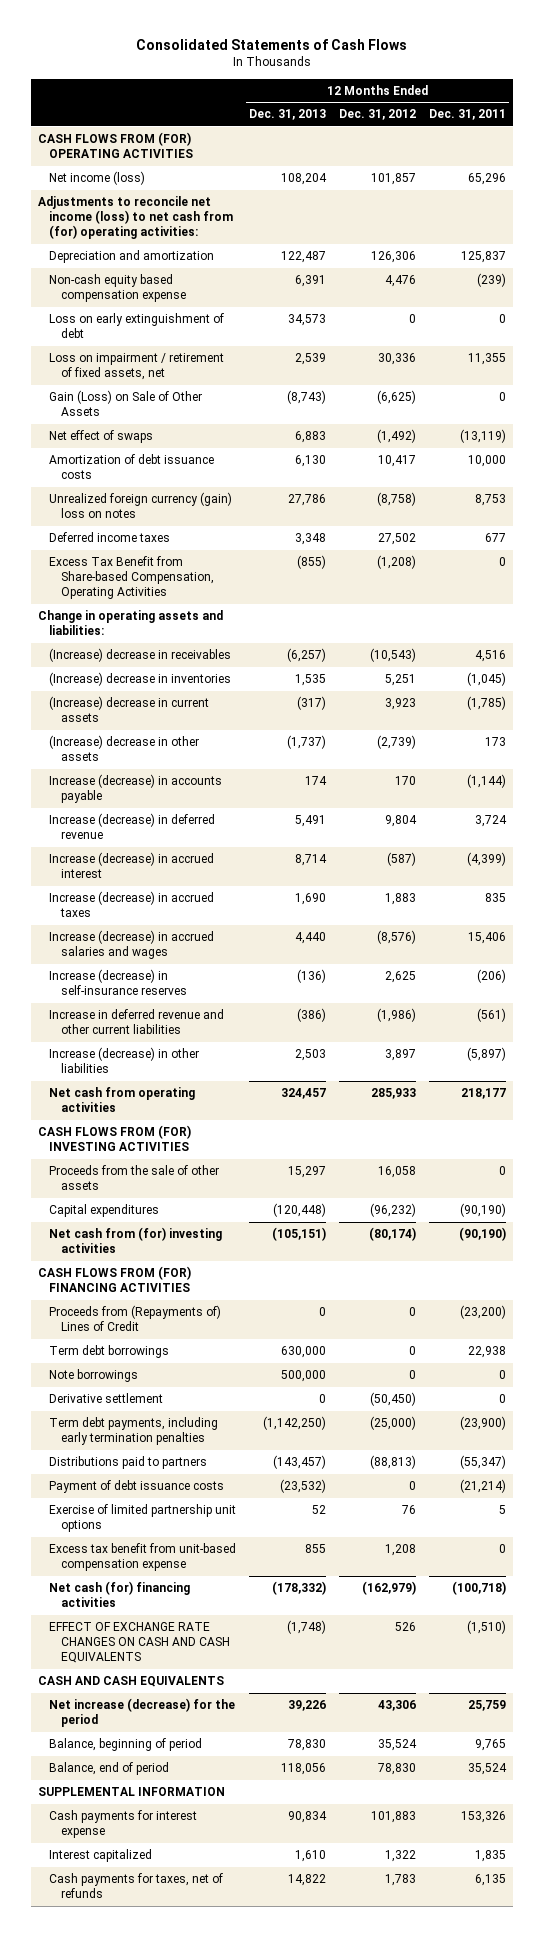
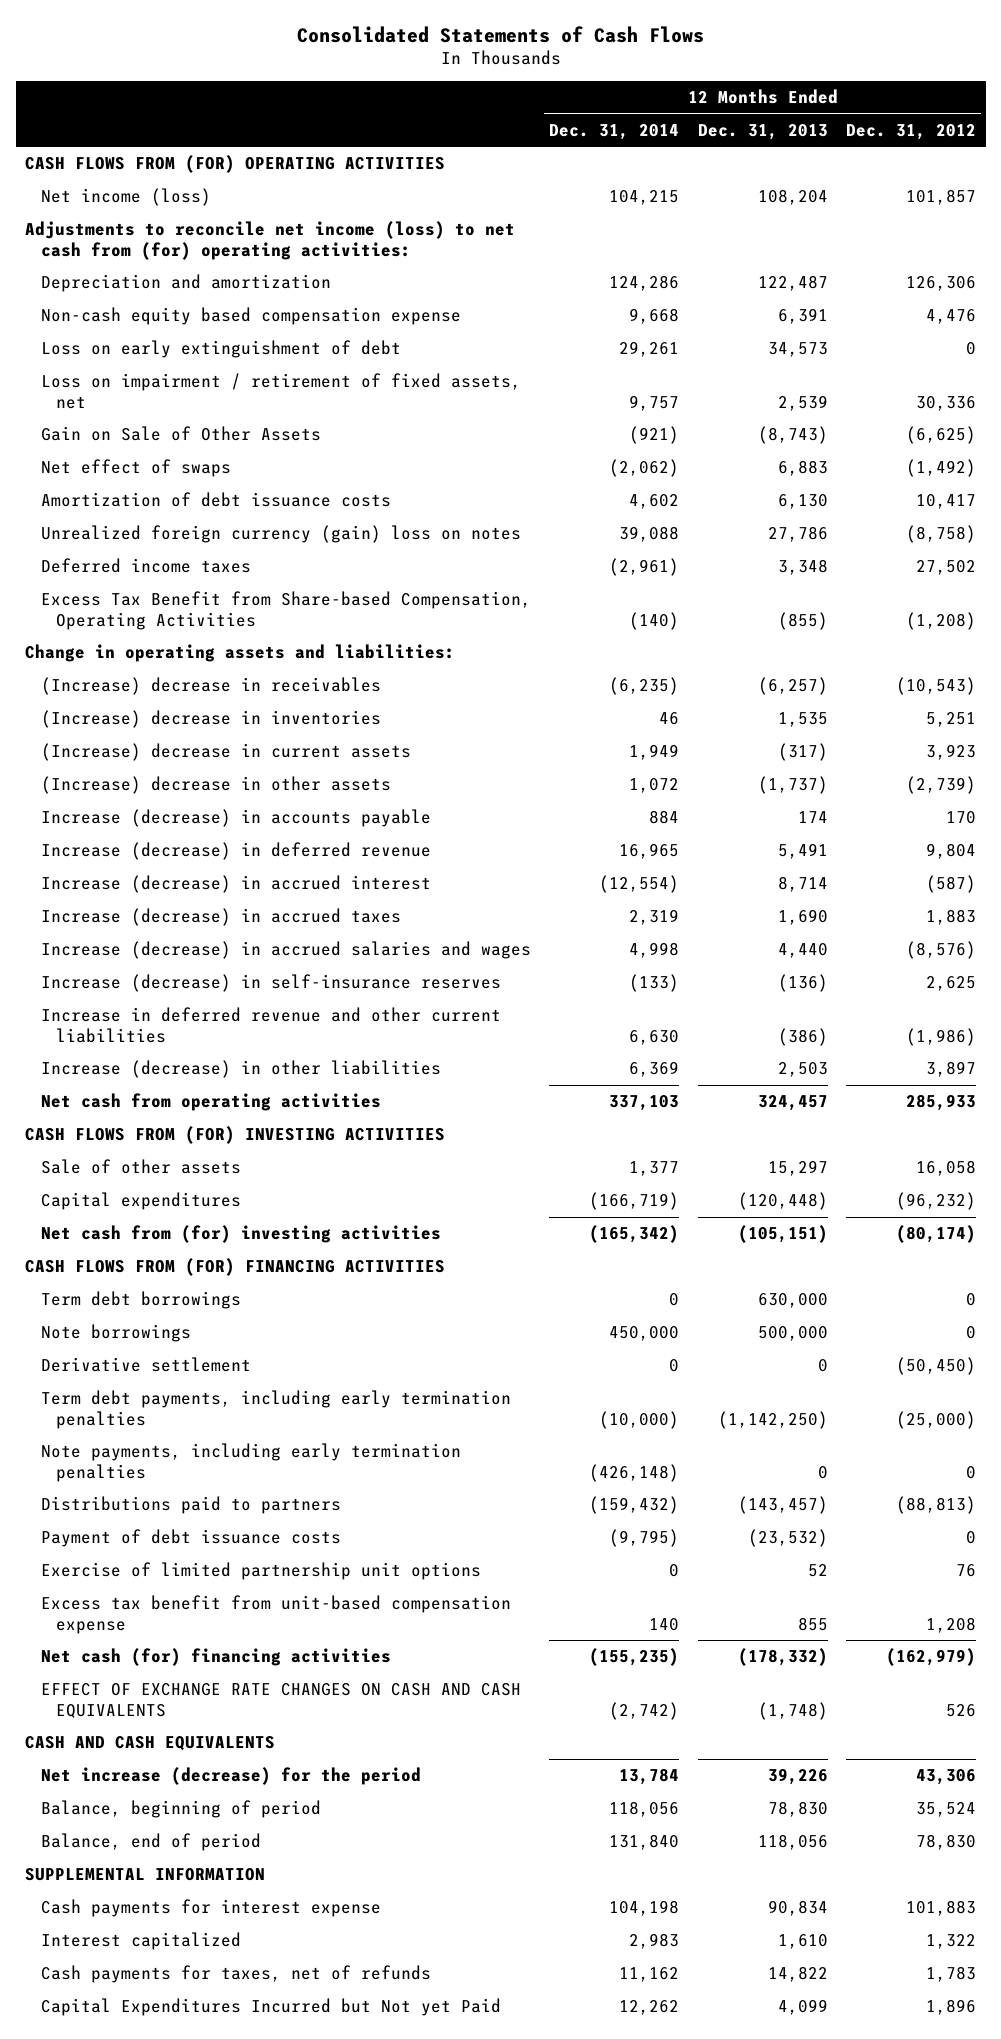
- | 12 Months Ended Dec. 31, 2013 | 12 Months Ended Dec. 31, 2012 | 12 Months Ended Dec. 31, 2011
+ | 12 Months Ended Dec. 31, 2014 | 12 Months Ended Dec. 31, 2013 | 12 Months Ended Dec. 31, 2012
- Gain (Loss) on Sale of Other Assets | (8,743) | (6,625) | 0
+ Gain on Sale of Other Assets | (921) | (8,743) | (6,625)
- Proceeds from the sale of other assets | 15,297 | 16,058 | 0
+ Sale of other assets | 1,377 | 15,297 | 16,058
- Proceeds from (Repayments of) Lines of Credit | 0 | 0 | (23,200)
+ Note payments, including early termination penalties | (426,148) | 0 | 0
+ Capital Expenditures Incurred but Not yet Paid | 12,262 | 4,099 | 1,896

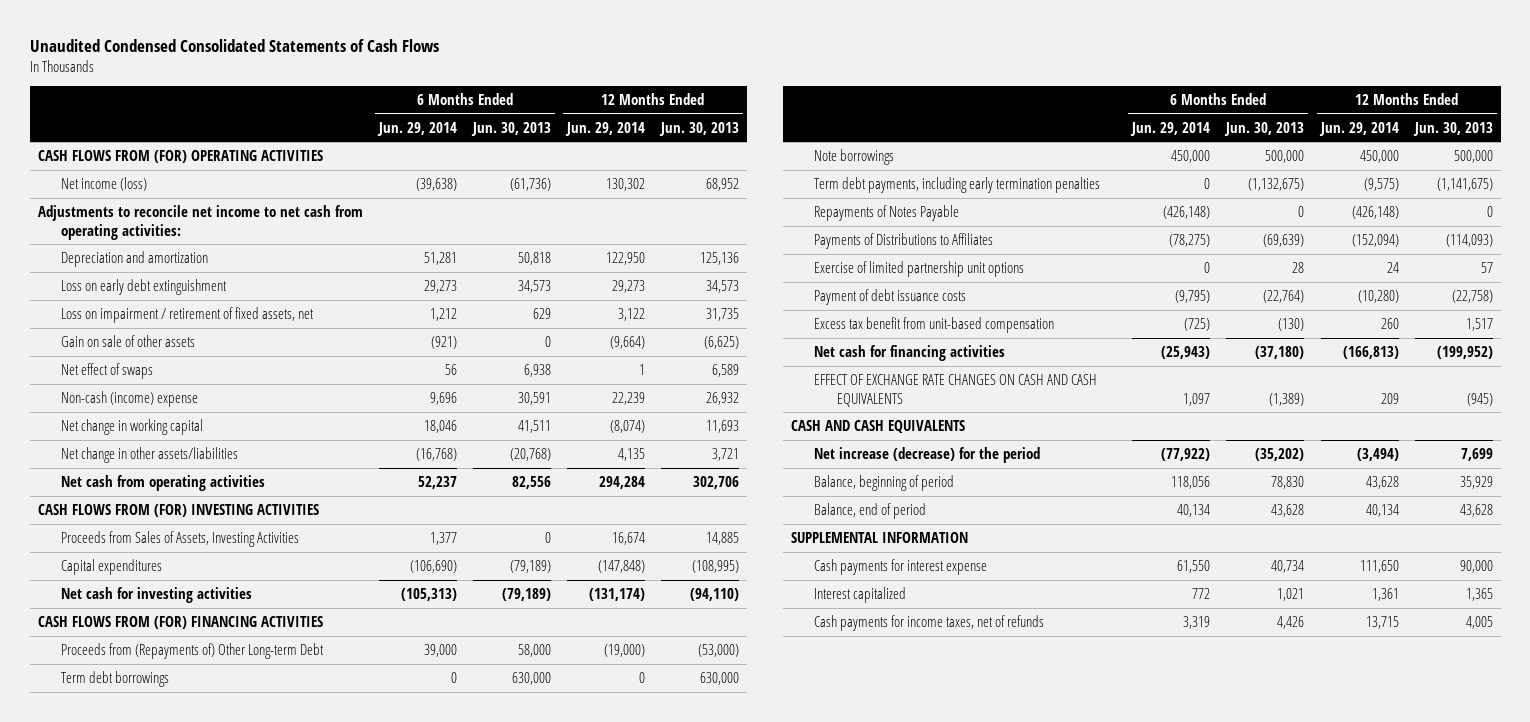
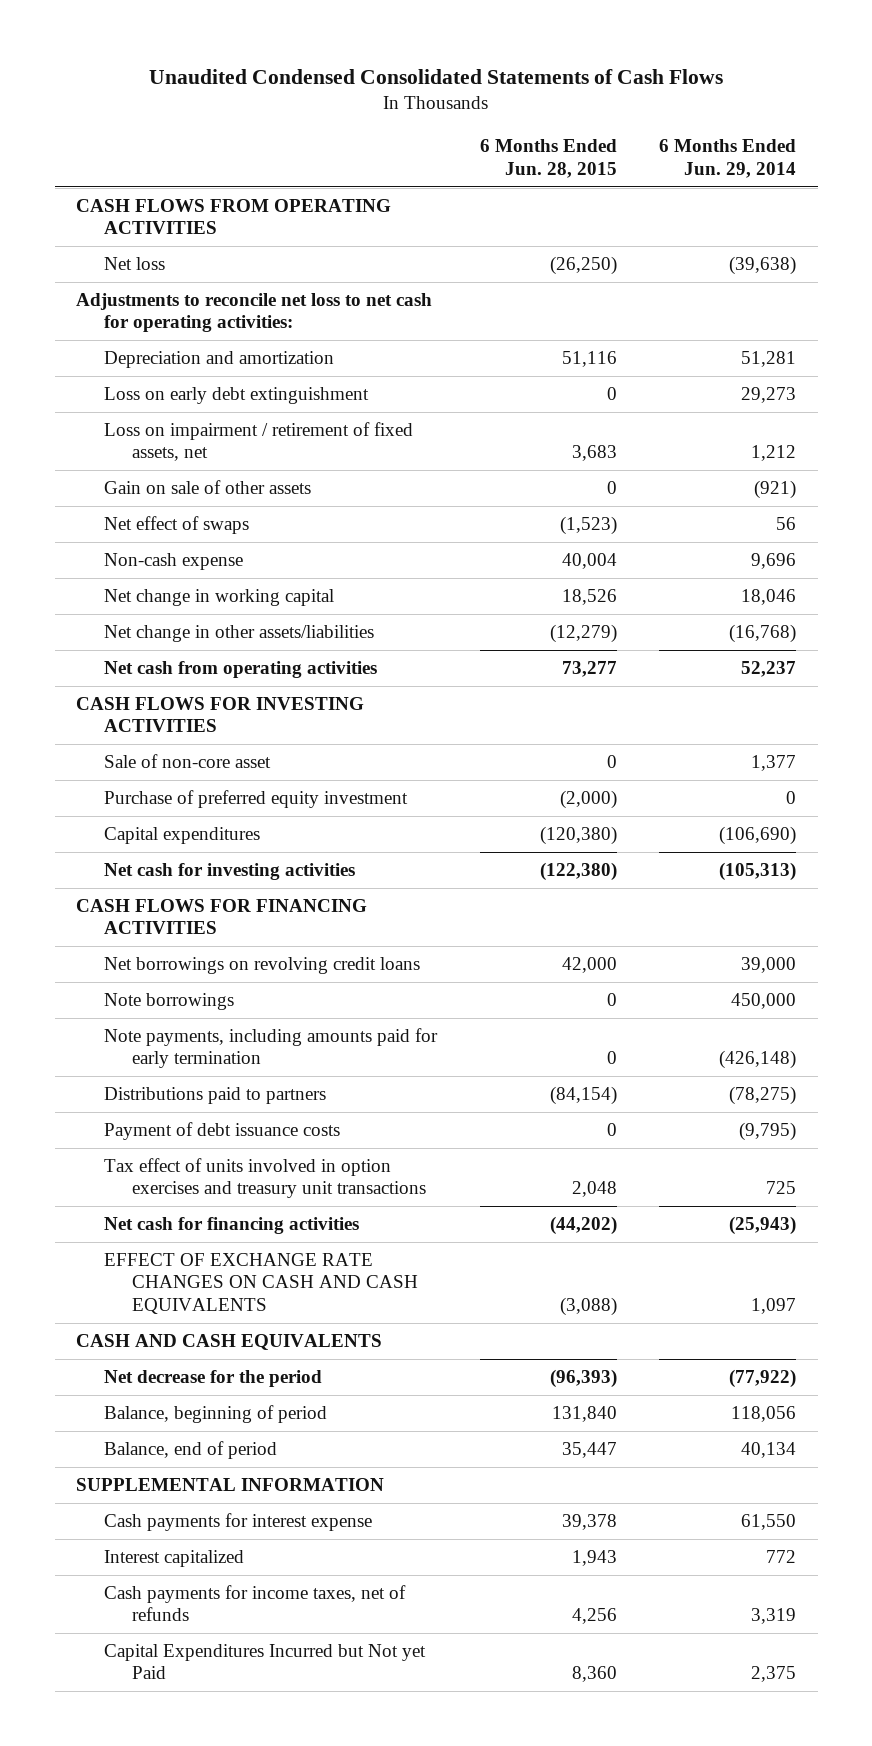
- | 6 Months Ended Jun. 29, 2014 | 6 Months Ended Jun. 30, 2013 | 12 Months Ended Jun. 29, 2014 | 12 Months Ended Jun. 30, 2013
+ | 6 Months Ended Jun. 28, 2015 | 6 Months Ended Jun. 29, 2014
- CASH FLOWS FROM (FOR) OPERATING ACTIVITIES
- Net income (loss) | (39,638) | (61,736) | 130,302 | 68,952
- Adjustments to reconcile net income to net cash from operating activities:
+ CASH FLOWS FROM OPERATING ACTIVITIES
+ Net loss | (26,250) | (39,638)
+ Adjustments to reconcile net loss to net cash for operating activities:
- Non-cash (income) expense | 9,696 | 30,591 | 22,239 | 26,932
+ Non-cash expense | 40,004 | 9,696
- CASH FLOWS FROM (FOR) INVESTING ACTIVITIES
- Proceeds from Sales of Assets, Investing Activities | 1,377 | 0 | 16,674 | 14,885
+ CASH FLOWS FOR INVESTING ACTIVITIES
+ Sale of non-core asset | 0 | 1,377
+ Purchase of preferred equity investment | (2,000) | 0
- CASH FLOWS FROM (FOR) FINANCING ACTIVITIES
- Proceeds from (Repayments of) Other Long-term Debt | 39,000 | 58,000 | (19,000) | (53,000)
- Term debt borrowings | 0 | 630,000 | 0 | 630,000
+ CASH FLOWS FOR FINANCING ACTIVITIES
+ Net borrowings on revolving credit loans | 42,000 | 39,000
- Term debt payments, including early termination penalties | 0 | (1,132,675) | (9,575) | (1,141,675)
- Repayments of Notes Payable | (426,148) | 0 | (426,148) | 0
- Payments of Distributions to Affiliates | (78,275) | (69,639) | (152,094) | (114,093)
- Exercise of limited partnership unit options | 0 | 28 | 24 | 57
+ Note payments, including amounts paid for early termination | 0 | (426,148)
+ Distributions paid to partners | (84,154) | (78,275)
- Excess tax benefit from unit-based compensation | (725) | (130) | 260 | 1,517
+ Tax effect of units involved in option exercises and treasury unit transactions | 2,048 | 725
- Net increase (decrease) for the period | (77,922) | (35,202) | (3,494) | 7,699
+ Net decrease for the period | (96,393) | (77,922)
+ Capital Expenditures Incurred but Not yet Paid | 8,360 | 2,375

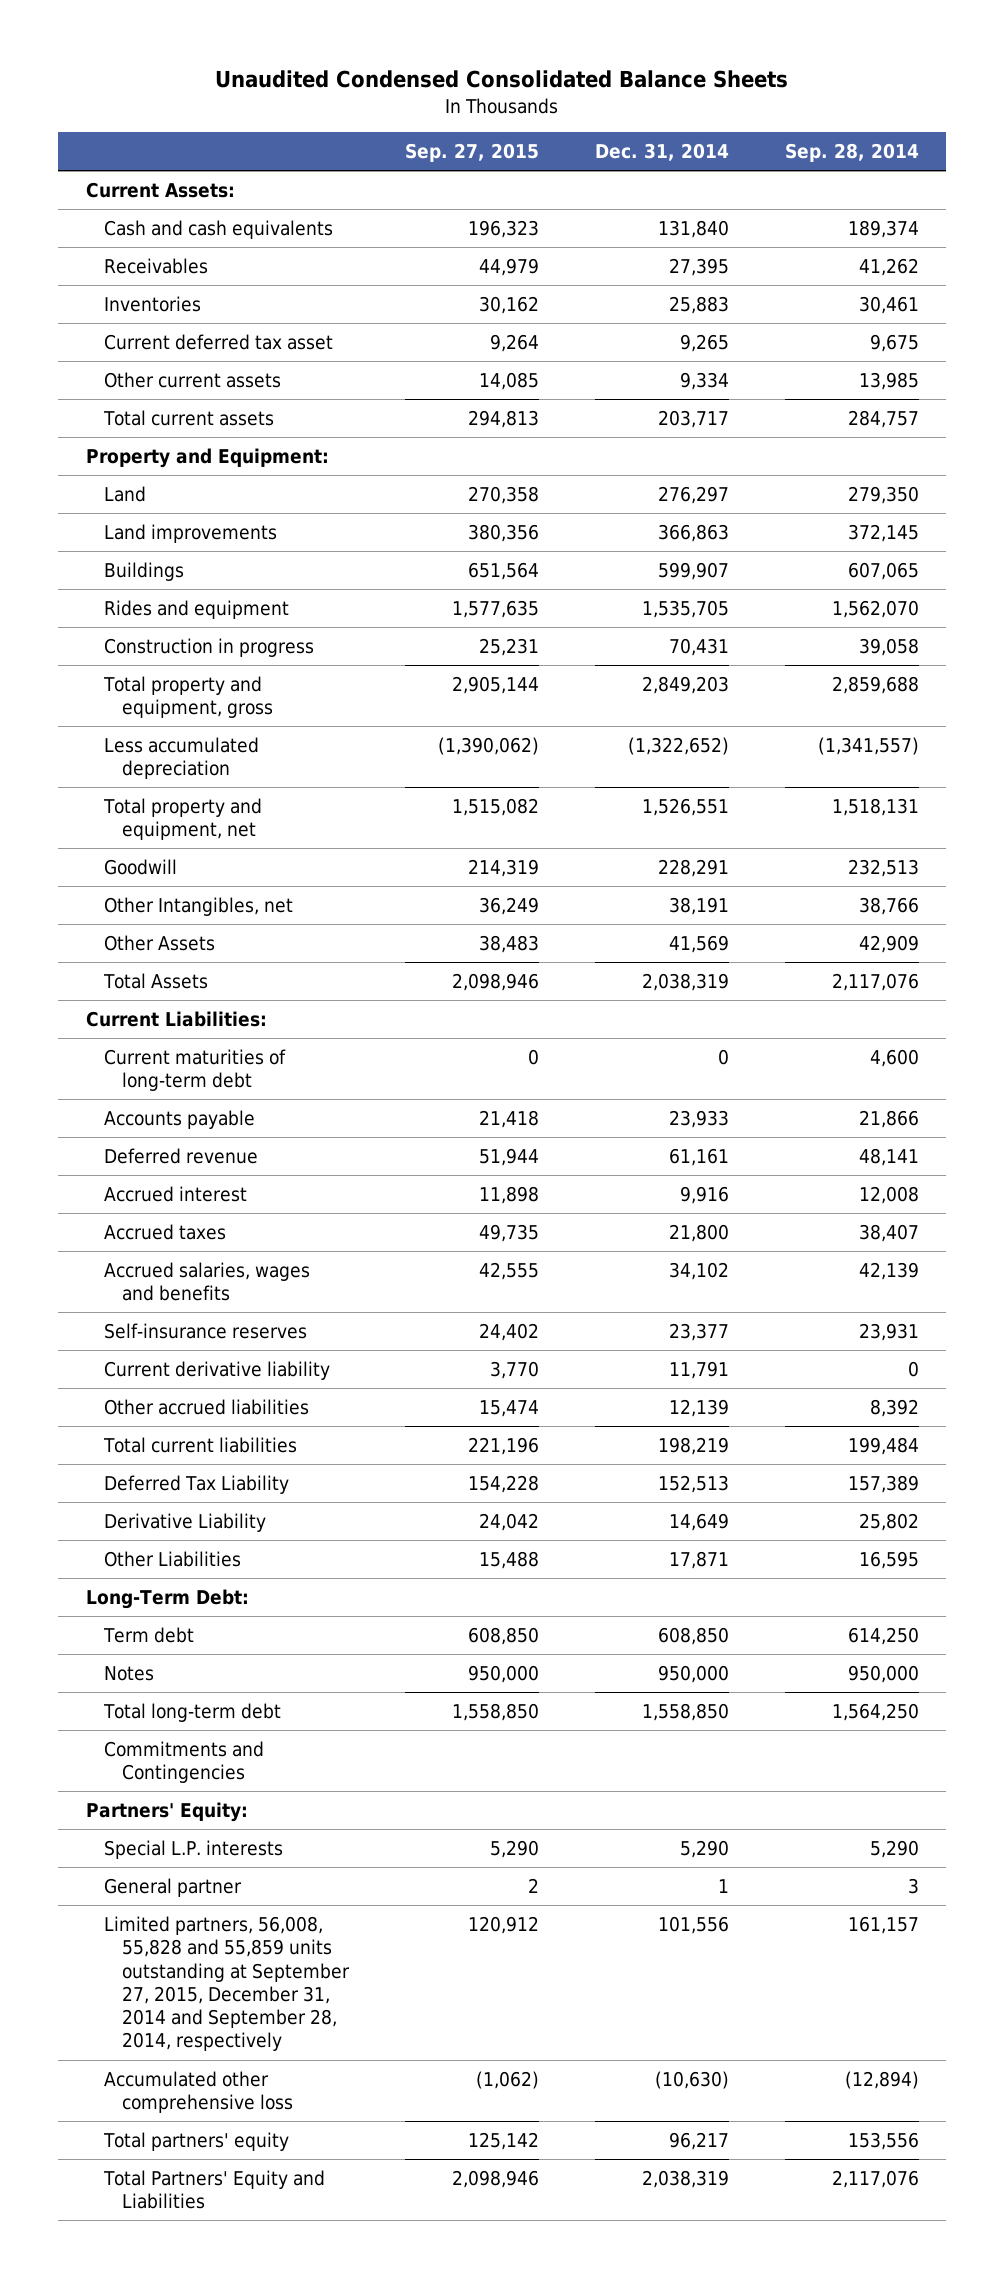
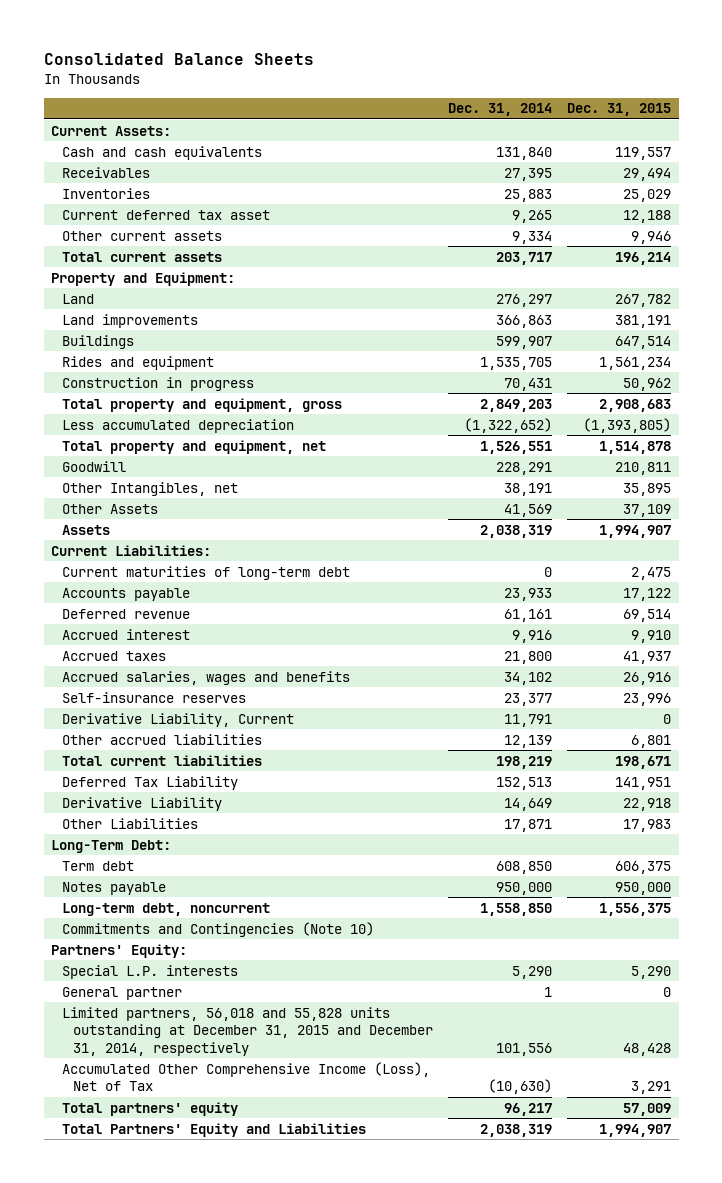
- Unaudited Condensed Consolidated Balance Sheets
+ Consolidated Balance Sheets
- | Sep. 27, 2015 | Dec. 31, 2014 | Sep. 28, 2014
+ | Dec. 31, 2014 | Dec. 31, 2015
- Total Assets | 2,098,946 | 2,038,319 | 2,117,076
+ Assets | 2,038,319 | 1,994,907
- Current derivative liability | 3,770 | 11,791 | 0
+ Derivative Liability, Current | 11,791 | 0
- Notes | 950,000 | 950,000 | 950,000
- Total long-term debt | 1,558,850 | 1,558,850 | 1,564,250
- Commitments and Contingencies
+ Notes payable | 950,000 | 950,000
+ Long-term debt, noncurrent | 1,558,850 | 1,556,375
+ Commitments and Contingencies (Note 10)
- Limited partners, 56,008, 55,828 and 55,859 units outstanding at September 27, 2015, December 31, 2014 and September 28, 2014, respectively | 120,912 | 101,556 | 161,157
- Accumulated other comprehensive loss | (1,062) | (10,630) | (12,894)
+ Limited partners, 56,018 and 55,828 units outstanding at December 31, 2015 and December 31, 2014, respectively | 101,556 | 48,428
+ Accumulated Other Comprehensive Income (Loss), Net of Tax | (10,630) | 3,291

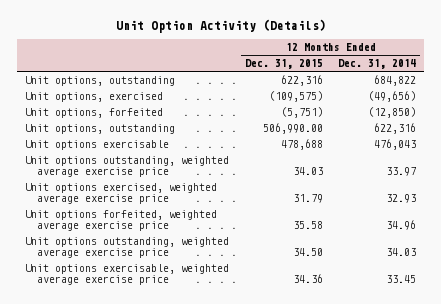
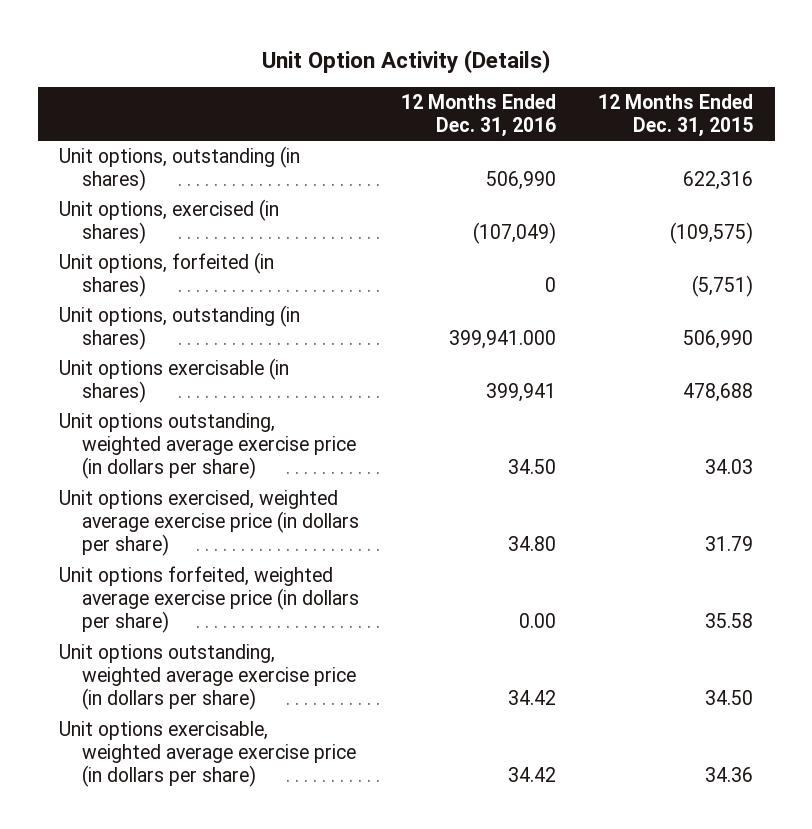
- | 12 Months Ended Dec. 31, 2015 | 12 Months Ended Dec. 31, 2014
+ | 12 Months Ended Dec. 31, 2016 | 12 Months Ended Dec. 31, 2015
- Unit options, outstanding | 622,316 | 684,822
- Unit options, exercised | (109,575) | (49,656)
- Unit options, forfeited | (5,751) | (12,850)
- Unit options, outstanding | 506,990.00 | 622,316
- Unit options exercisable | 478,688 | 476,043
- Unit options outstanding, weighted average exercise price | 34.03 | 33.97
- Unit options exercised, weighted average exercise price | 31.79 | 32.93
- Unit options forfeited, weighted average exercise price | 35.58 | 34.96
- Unit options outstanding, weighted average exercise price | 34.50 | 34.03
- Unit options exercisable, weighted average exercise price | 34.36 | 33.45
+ Unit options, outstanding (in shares) | 506,990 | 622,316
+ Unit options, exercised (in shares) | (107,049) | (109,575)
+ Unit options, forfeited (in shares) | 0 | (5,751)
+ Unit options, outstanding (in shares) | 399,941.000 | 506,990
+ Unit options exercisable (in shares) | 399,941 | 478,688
+ Unit options outstanding, weighted average exercise price (in dollars per share) | 34.50 | 34.03
+ Unit options exercised, weighted average exercise price (in dollars per share) | 34.80 | 31.79
+ Unit options forfeited, weighted average exercise price (in dollars per share) | 0.00 | 35.58
+ Unit options outstanding, weighted average exercise price (in dollars per share) | 34.42 | 34.50
+ Unit options exercisable, weighted average exercise price (in dollars per share) | 34.42 | 34.36

